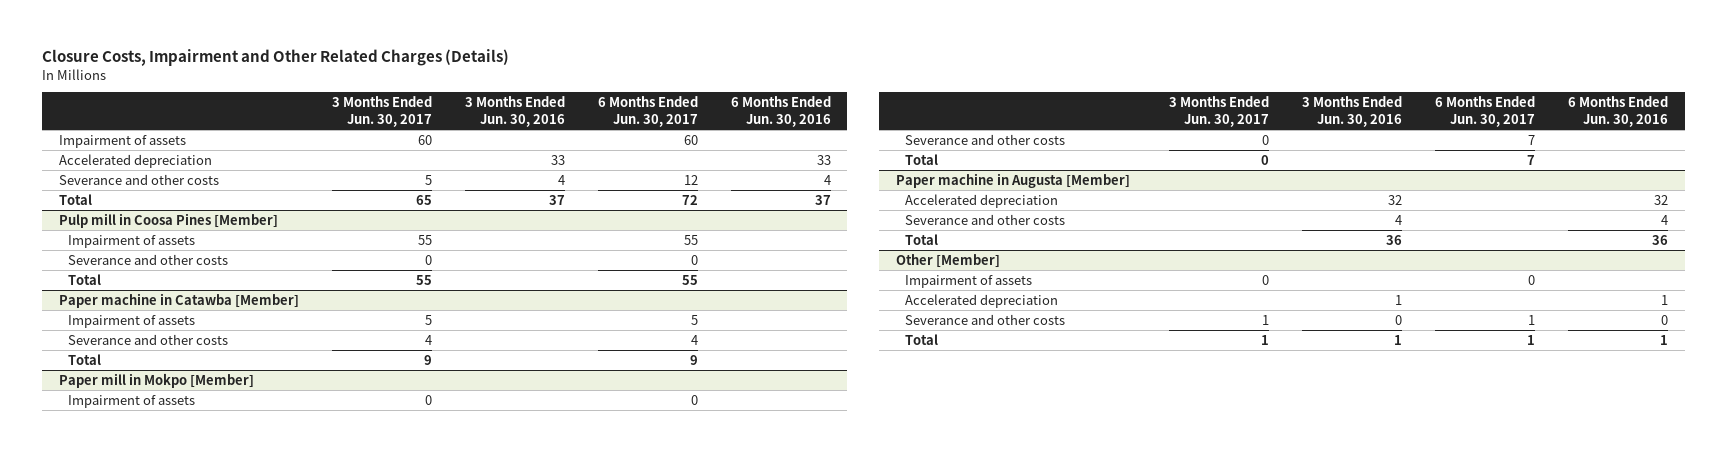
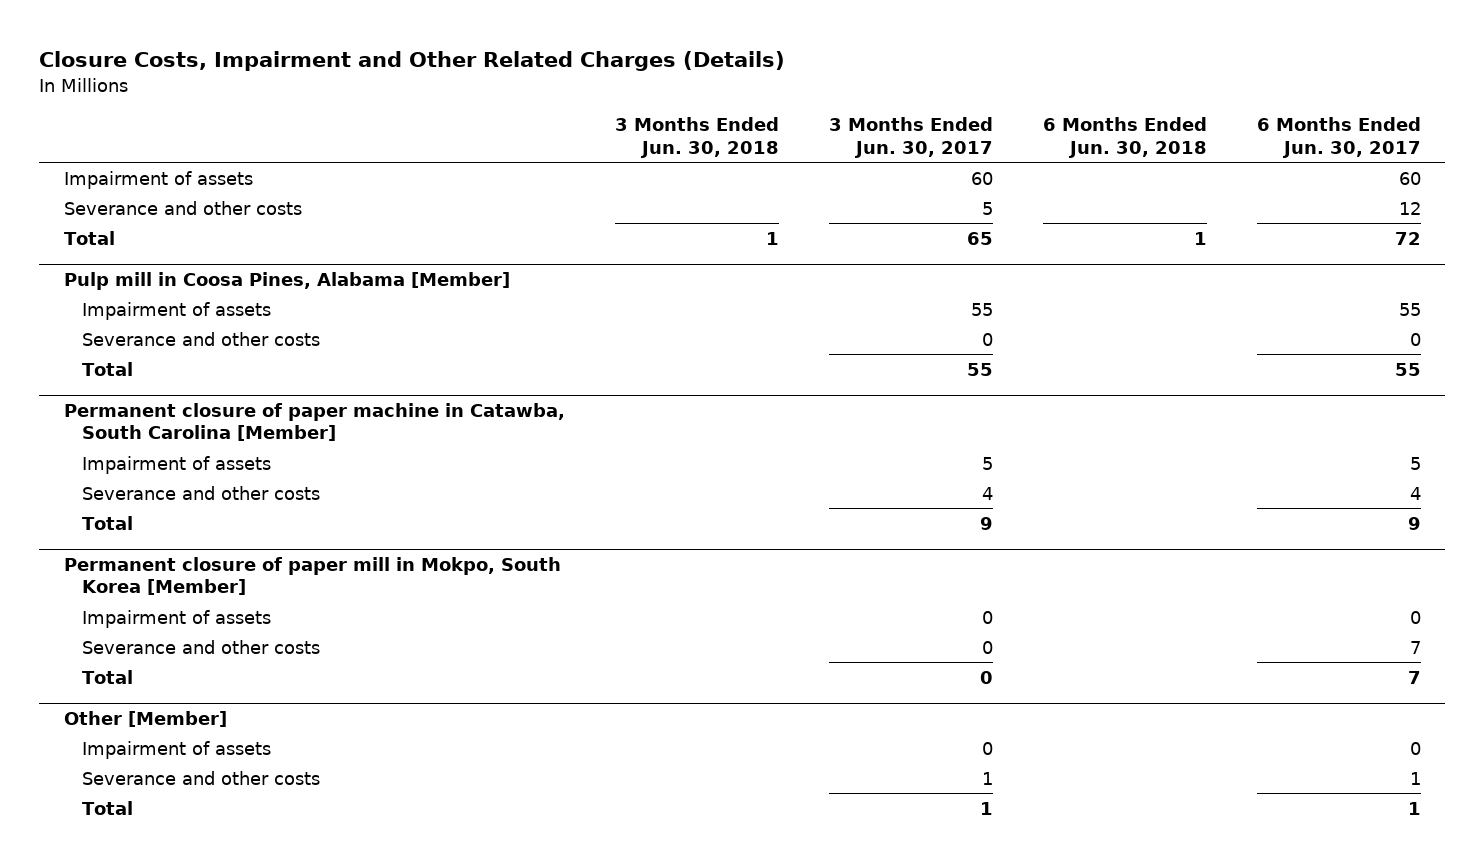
- | 3 Months Ended Jun. 30, 2017 | 3 Months Ended Jun. 30, 2016 | 6 Months Ended Jun. 30, 2017 | 6 Months Ended Jun. 30, 2016
+ | 3 Months Ended Jun. 30, 2018 | 3 Months Ended Jun. 30, 2017 | 6 Months Ended Jun. 30, 2018 | 6 Months Ended Jun. 30, 2017
- Accelerated depreciation | | 33 | | 33
- Pulp mill in Coosa Pines [Member]
+ Pulp mill in Coosa Pines, Alabama [Member]
- Paper machine in Catawba [Member]
+ Permanent closure of paper machine in Catawba, South Carolina [Member]
- Paper mill in Mokpo [Member]
+ Permanent closure of paper mill in Mokpo, South Korea [Member]
- Paper machine in Augusta [Member]
- Accelerated depreciation | | 32 | | 32
- Severance and other costs | | 4 | | 4
- Total | | 36 | | 36
@ Other [Member]
- Accelerated depreciation | | 1 | | 1

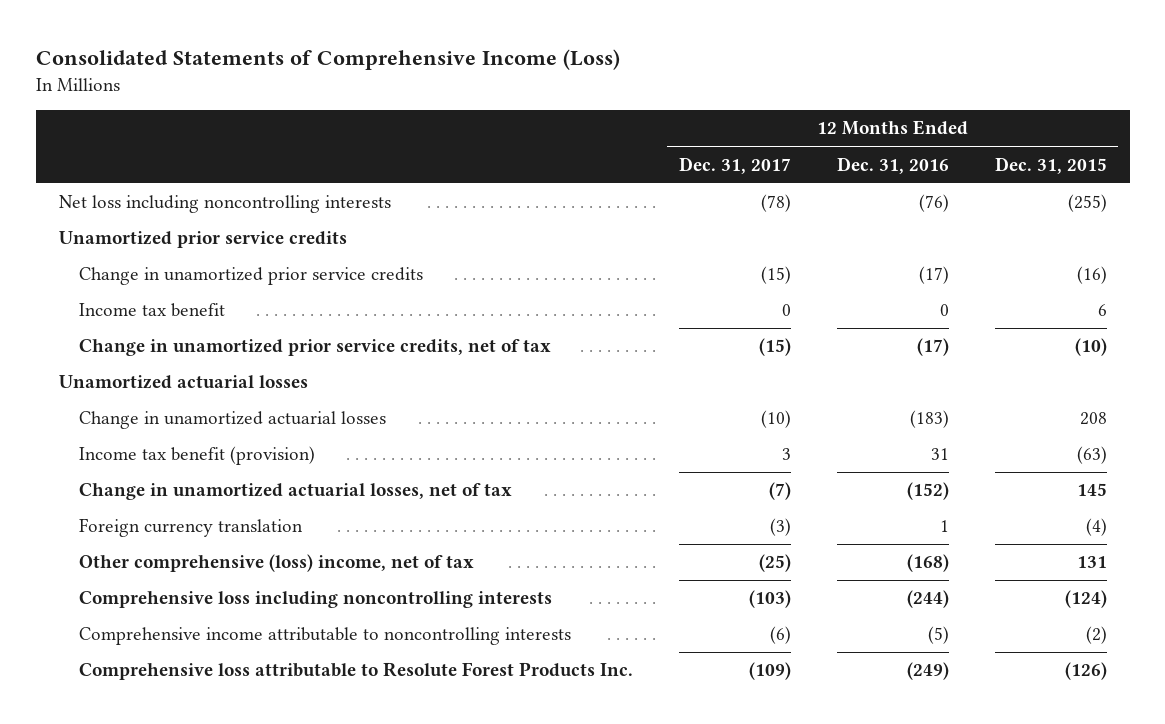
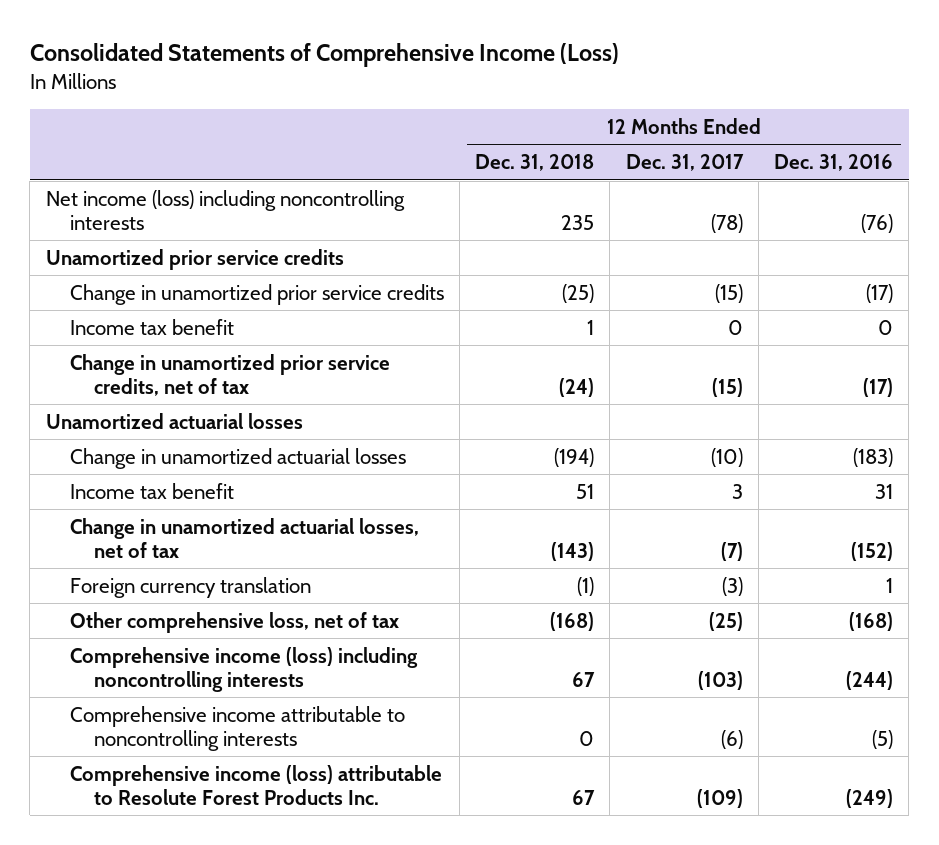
- | 12 Months Ended Dec. 31, 2017 | 12 Months Ended Dec. 31, 2016 | 12 Months Ended Dec. 31, 2015
+ | 12 Months Ended Dec. 31, 2018 | 12 Months Ended Dec. 31, 2017 | 12 Months Ended Dec. 31, 2016
- Net loss including noncontrolling interests | (78) | (76) | (255)
+ Net income (loss) including noncontrolling interests | 235 | (78) | (76)
- Income tax benefit (provision) | 3 | 31 | (63)
+ Income tax benefit | 51 | 3 | 31
- Other comprehensive (loss) income, net of tax | (25) | (168) | 131
- Comprehensive loss including noncontrolling interests | (103) | (244) | (124)
+ Other comprehensive loss, net of tax | (168) | (25) | (168)
+ Comprehensive income (loss) including noncontrolling interests | 67 | (103) | (244)
- Comprehensive loss attributable to Resolute Forest Products Inc. | (109) | (249) | (126)
+ Comprehensive income (loss) attributable to Resolute Forest Products Inc. | 67 | (109) | (249)

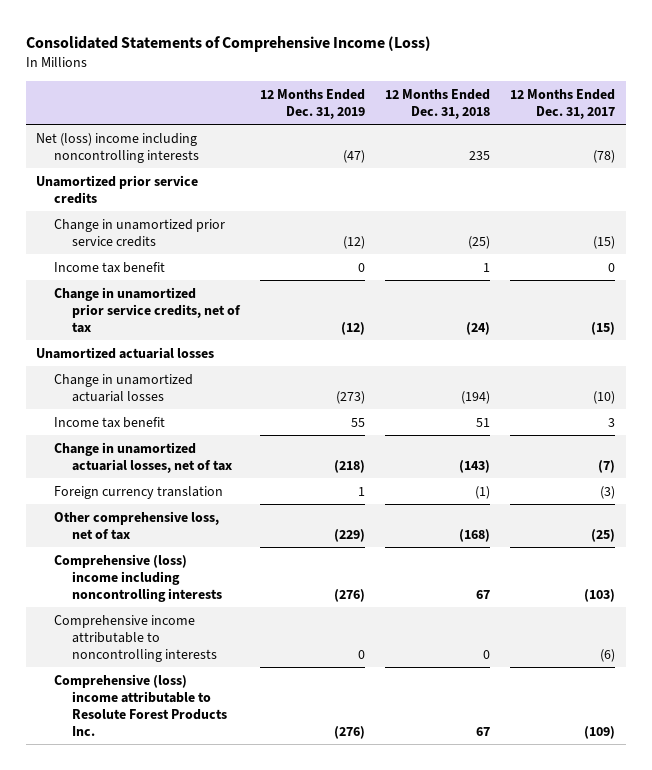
- | 12 Months Ended Dec. 31, 2018 | 12 Months Ended Dec. 31, 2017 | 12 Months Ended Dec. 31, 2016
+ | 12 Months Ended Dec. 31, 2019 | 12 Months Ended Dec. 31, 2018 | 12 Months Ended Dec. 31, 2017
- Net income (loss) including noncontrolling interests | 235 | (78) | (76)
+ Net (loss) income including noncontrolling interests | (47) | 235 | (78)
- Comprehensive income (loss) including noncontrolling interests | 67 | (103) | (244)
+ Comprehensive (loss) income including noncontrolling interests | (276) | 67 | (103)
- Comprehensive income (loss) attributable to Resolute Forest Products Inc. | 67 | (109) | (249)
+ Comprehensive (loss) income attributable to Resolute Forest Products Inc. | (276) | 67 | (109)

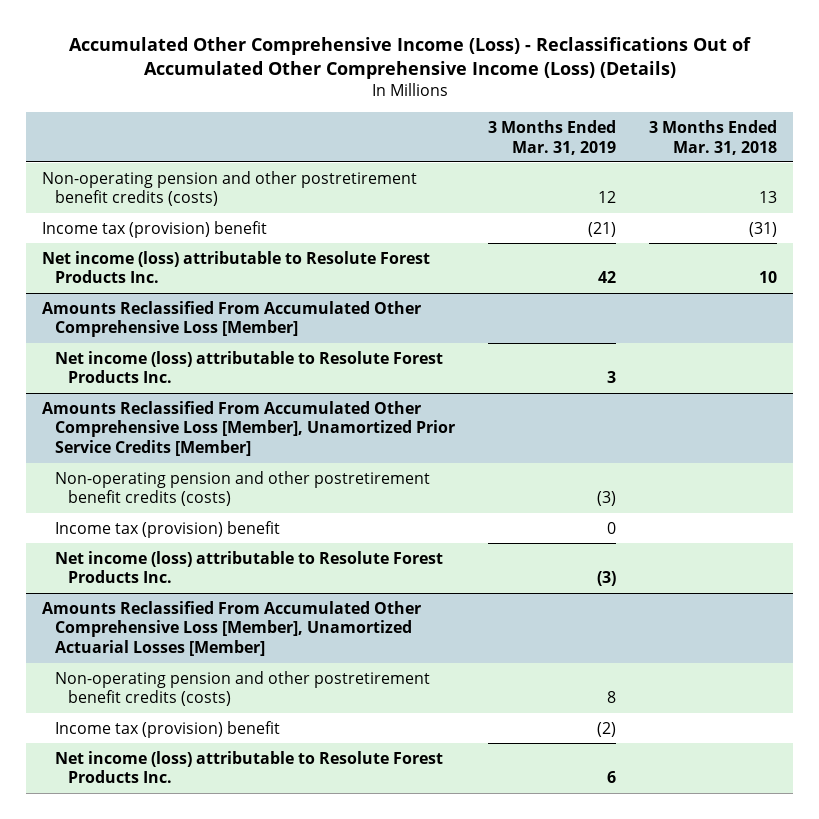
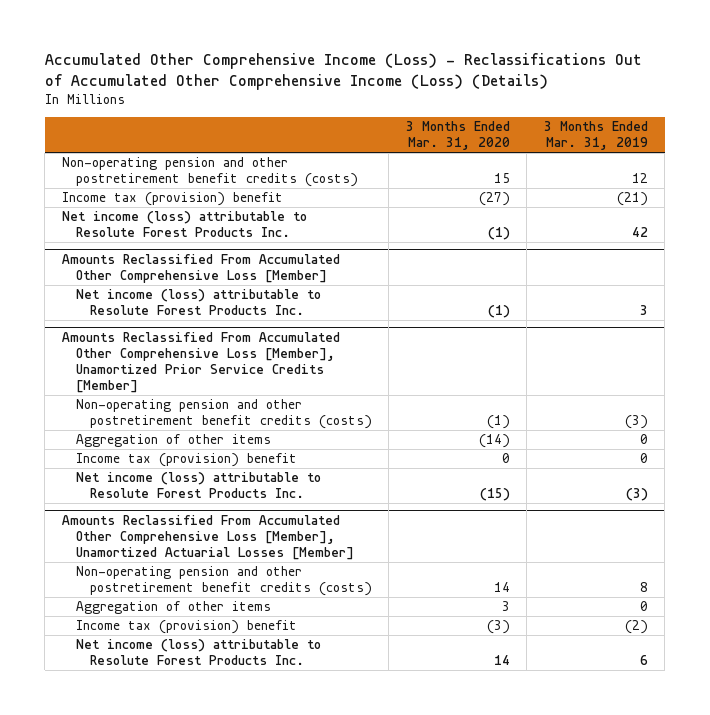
- | 3 Months Ended Mar. 31, 2019 | 3 Months Ended Mar. 31, 2018
+ | 3 Months Ended Mar. 31, 2020 | 3 Months Ended Mar. 31, 2019
@ Amounts Reclassified From Accumulated Other Comprehensive Loss [Member], Unamortized Prior Service Credits [Member]
+ Aggregation of other items | (14) | 0
@ Amounts Reclassified From Accumulated Other Comprehensive Loss [Member], Unamortized Actuarial Losses [Member]
+ Aggregation of other items | 3 | 0

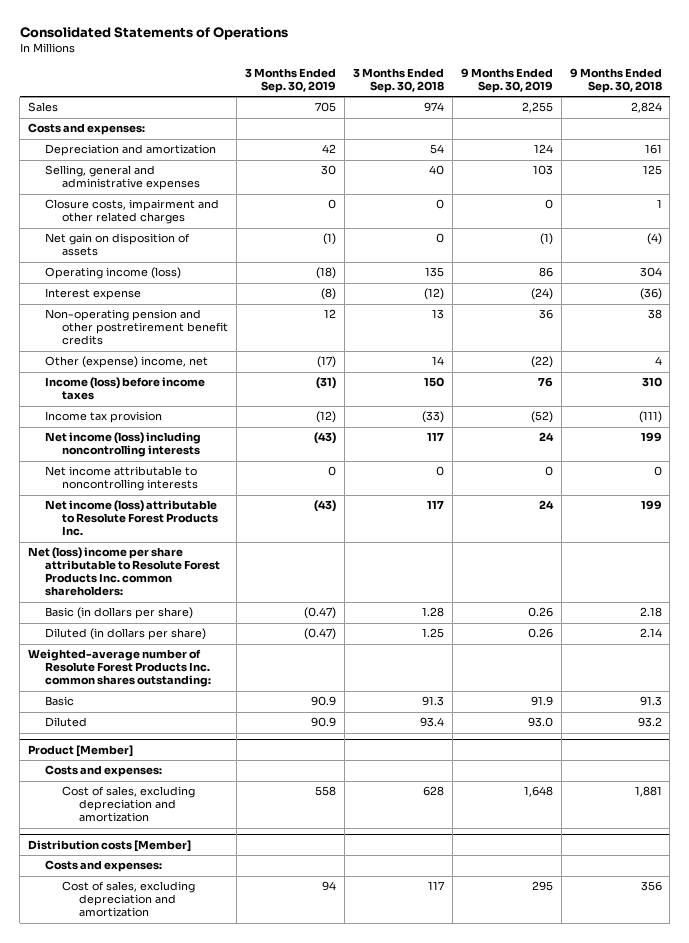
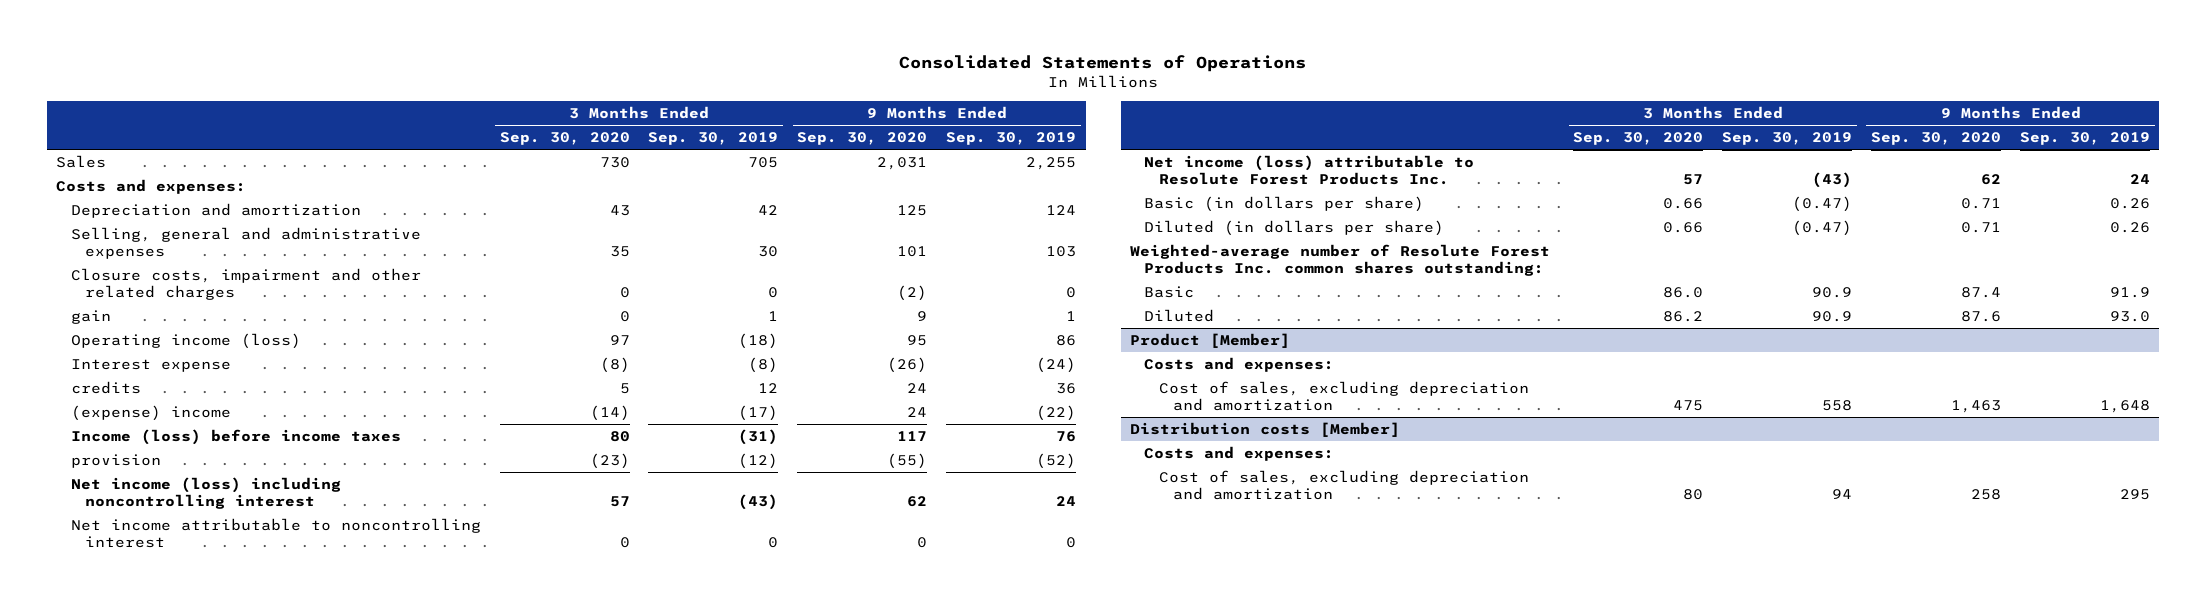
- | 3 Months Ended Sep. 30, 2019 | 3 Months Ended Sep. 30, 2018 | 9 Months Ended Sep. 30, 2019 | 9 Months Ended Sep. 30, 2018
+ | 3 Months Ended Sep. 30, 2020 | 3 Months Ended Sep. 30, 2019 | 9 Months Ended Sep. 30, 2020 | 9 Months Ended Sep. 30, 2019
- Net gain on disposition of assets | (1) | 0 | (1) | (4)
+ gain | 0 | 1 | 9 | 1
- Non-operating pension and other postretirement benefit credits | 12 | 13 | 36 | 38
- Other (expense) income, net | (17) | 14 | (22) | 4
+ credits | 5 | 12 | 24 | 36
+ (expense) income | (14) | (17) | 24 | (22)
- Income tax provision | (12) | (33) | (52) | (111)
- Net income (loss) including noncontrolling interests | (43) | 117 | 24 | 199
- Net income attributable to noncontrolling interests | 0 | 0 | 0 | 0
+ provision | (23) | (12) | (55) | (52)
+ Net income (loss) including noncontrolling interest | 57 | (43) | 62 | 24
+ Net income attributable to noncontrolling interest | 0 | 0 | 0 | 0
- Net (loss) income per share attributable to Resolute Forest Products Inc. common shareholders:

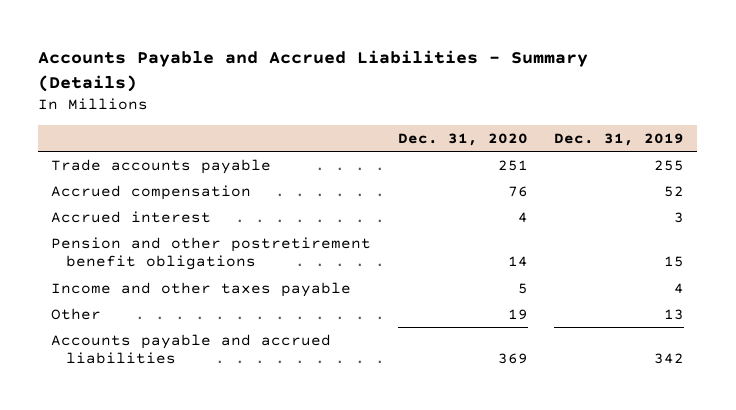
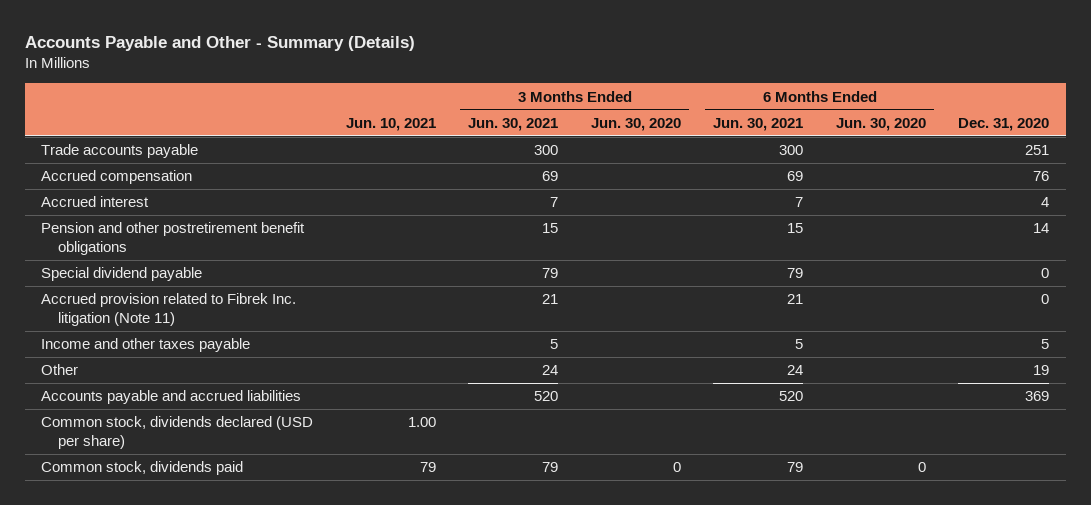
- Accounts Payable and Accrued Liabilities - Summary (Details)
+ Accounts Payable and Other - Summary (Details)
- | Dec. 31, 2020 | Dec. 31, 2019
+ | Jun. 10, 2021 | 3 Months Ended Jun. 30, 2021 | 3 Months Ended Jun. 30, 2020 | 6 Months Ended Jun. 30, 2021 | 6 Months Ended Jun. 30, 2020 | Dec. 31, 2020
+ Special dividend payable | | 79 | | 79 | | 0
+ Accrued provision related to Fibrek Inc. litigation (Note 11) | | 21 | | 21 | | 0
+ Common stock, dividends declared (USD per share) | 1.00 | | | | |
+ Common stock, dividends paid | 79 | 79 | 0 | 79 | 0 |

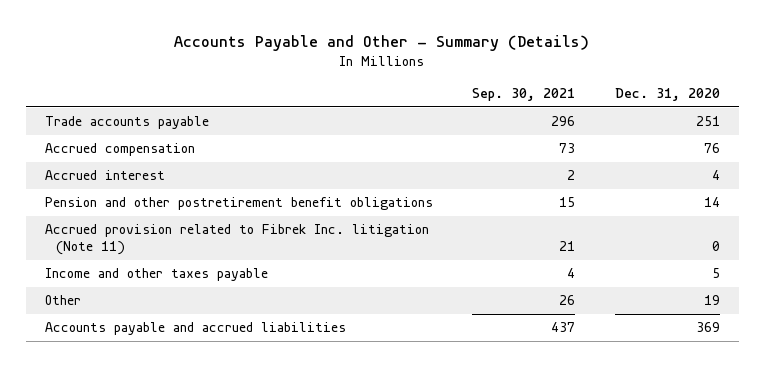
- | Jun. 10, 2021 | 3 Months Ended Jun. 30, 2021 | 3 Months Ended Jun. 30, 2020 | 6 Months Ended Jun. 30, 2021 | 6 Months Ended Jun. 30, 2020 | Dec. 31, 2020
+ | Sep. 30, 2021 | Dec. 31, 2020
- Special dividend payable | | 79 | | 79 | | 0
- Common stock, dividends declared (USD per share) | 1.00 | | | | |
- Common stock, dividends paid | 79 | 79 | 0 | 79 | 0 |

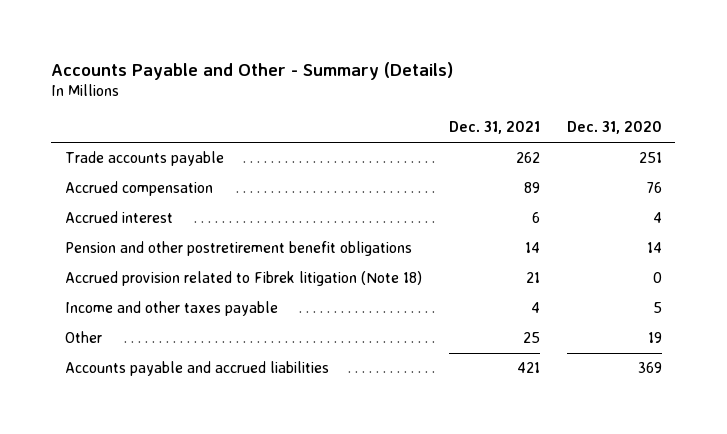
- | Sep. 30, 2021 | Dec. 31, 2020
+ | Dec. 31, 2021 | Dec. 31, 2020
- Accrued provision related to Fibrek Inc. litigation (Note 11) | 21 | 0
+ Accrued provision related to Fibrek litigation (Note 18) | 21 | 0

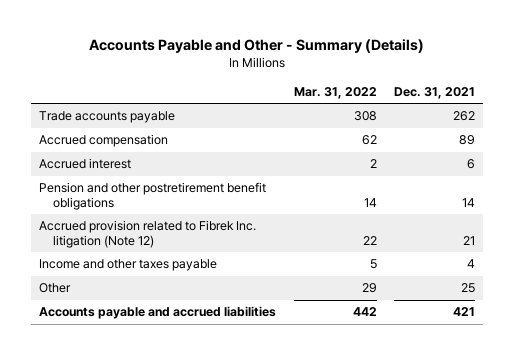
- | Dec. 31, 2021 | Dec. 31, 2020
+ | Mar. 31, 2022 | Dec. 31, 2021
- Accrued provision related to Fibrek litigation (Note 18) | 21 | 0
+ Accrued provision related to Fibrek Inc. litigation (Note 12) | 22 | 21

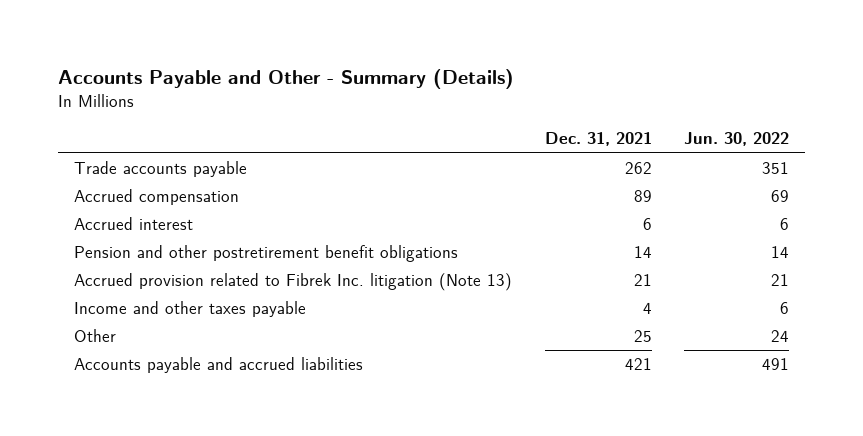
- | Mar. 31, 2022 | Dec. 31, 2021
+ | Dec. 31, 2021 | Jun. 30, 2022
- Accrued provision related to Fibrek Inc. litigation (Note 12) | 22 | 21
+ Accrued provision related to Fibrek Inc. litigation (Note 13) | 21 | 21

